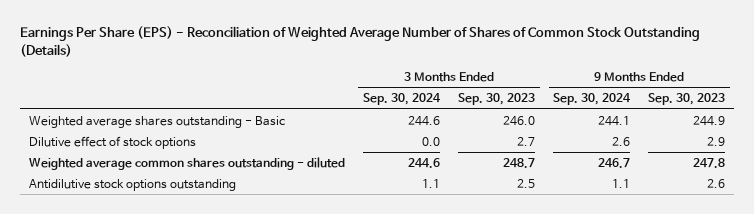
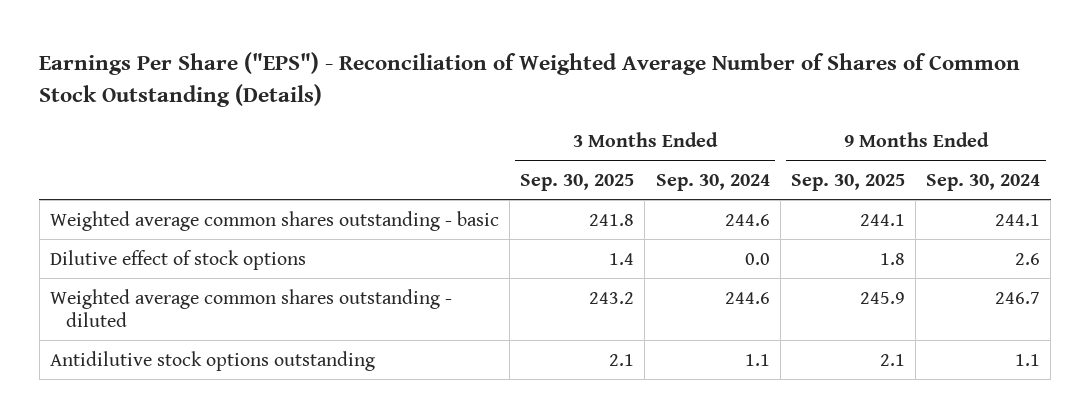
- Earnings Per Share (EPS) - Reconciliation of Weighted Average Number of Shares of Common Stock Outstanding (Details)
+ Earnings Per Share ("EPS") - Reconciliation of Weighted Average Number of Shares of Common Stock Outstanding (Details)
- | 3 Months Ended Sep. 30, 2024 | 3 Months Ended Sep. 30, 2023 | 9 Months Ended Sep. 30, 2024 | 9 Months Ended Sep. 30, 2023
+ | 3 Months Ended Sep. 30, 2025 | 3 Months Ended Sep. 30, 2024 | 9 Months Ended Sep. 30, 2025 | 9 Months Ended Sep. 30, 2024
- Weighted average shares outstanding - Basic | 244.6 | 246.0 | 244.1 | 244.9
+ Weighted average common shares outstanding - basic | 241.8 | 244.6 | 244.1 | 244.1

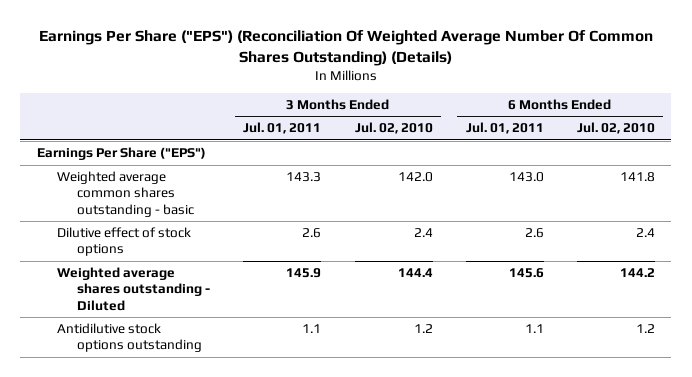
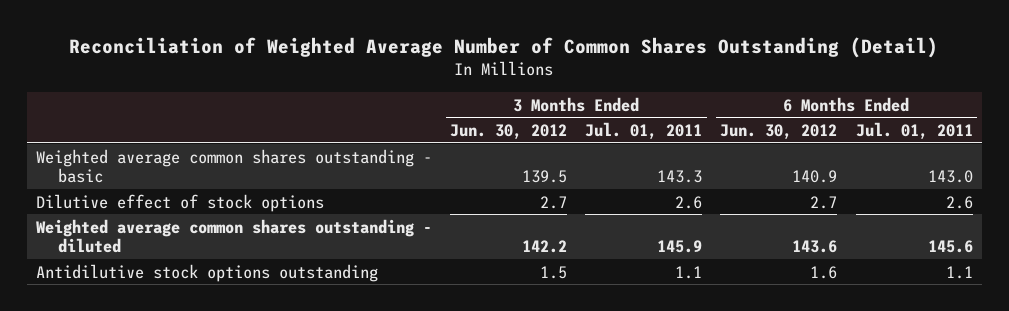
- Earnings Per Share ("EPS") (Reconciliation Of Weighted Average Number Of Common Shares Outstanding) (Details)
+ Reconciliation of Weighted Average Number of Common Shares Outstanding (Detail)
- | 3 Months Ended Jul. 01, 2011 | 3 Months Ended Jul. 02, 2010 | 6 Months Ended Jul. 01, 2011 | 6 Months Ended Jul. 02, 2010
+ | 3 Months Ended Jun. 30, 2012 | 3 Months Ended Jul. 01, 2011 | 6 Months Ended Jun. 30, 2012 | 6 Months Ended Jul. 01, 2011
- Earnings Per Share ("EPS")
- Weighted average shares outstanding - Diluted | 145.9 | 144.4 | 145.6 | 144.2
+ Weighted average common shares outstanding - diluted | 142.2 | 145.9 | 143.6 | 145.6

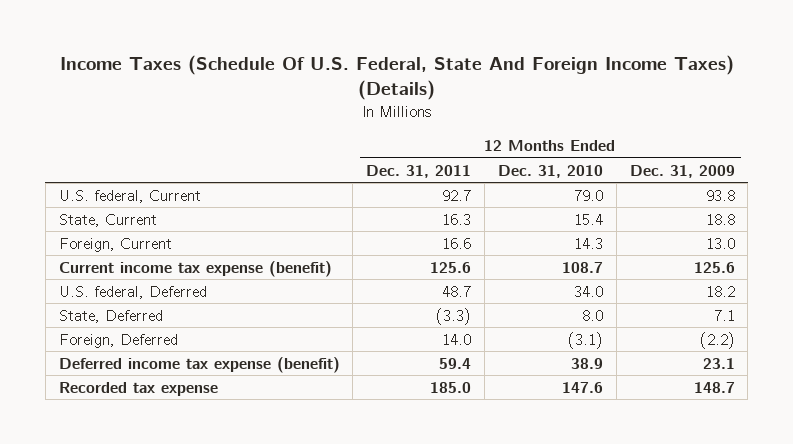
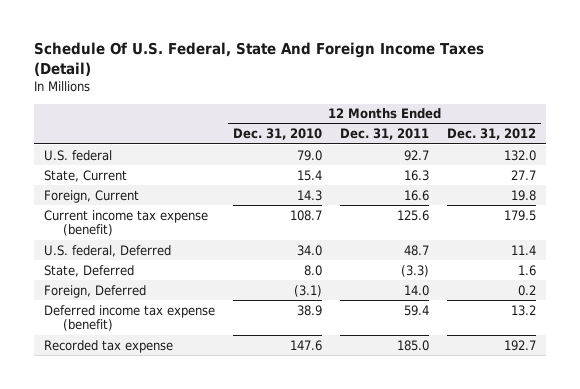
- Income Taxes (Schedule Of U.S. Federal, State And Foreign Income Taxes) (Details)
+ Schedule Of U.S. Federal, State And Foreign Income Taxes (Detail)
- | 12 Months Ended Dec. 31, 2011 | 12 Months Ended Dec. 31, 2010 | 12 Months Ended Dec. 31, 2009
+ | 12 Months Ended Dec. 31, 2010 | 12 Months Ended Dec. 31, 2011 | 12 Months Ended Dec. 31, 2012
- U.S. federal, Current | 92.7 | 79.0 | 93.8
+ U.S. federal | 79.0 | 92.7 | 132.0

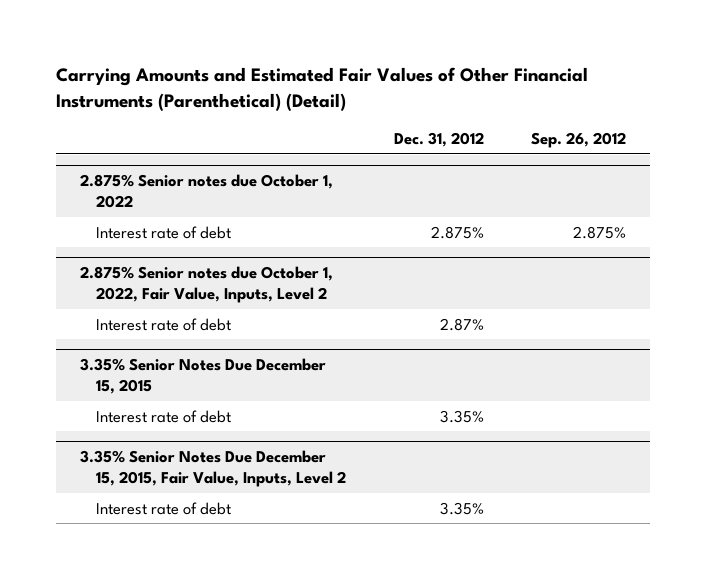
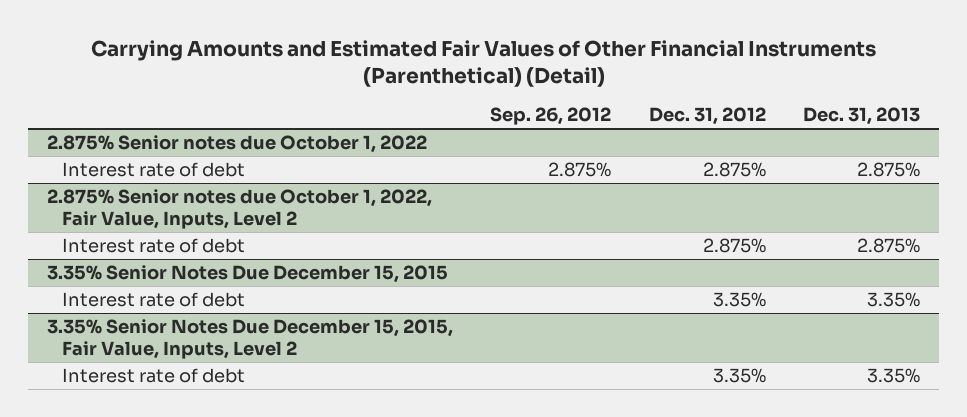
- | Dec. 31, 2012 | Sep. 26, 2012
+ | Sep. 26, 2012 | Dec. 31, 2012 | Dec. 31, 2013
@ 2.875% Senior notes due October 1, 2022, Fair Value, Inputs, Level 2
- Interest rate of debt | 2.87% |
+ Interest rate of debt | | 2.875% | 2.875%

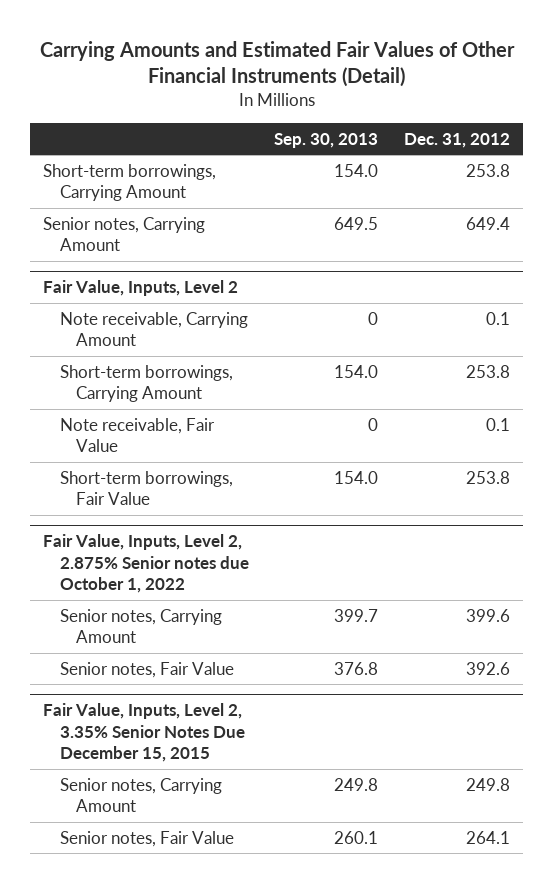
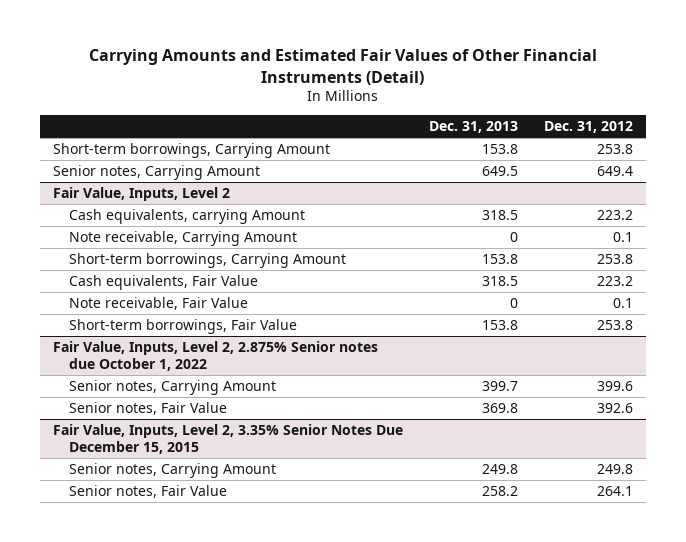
- | Sep. 30, 2013 | Dec. 31, 2012
+ | Dec. 31, 2013 | Dec. 31, 2012
@ Fair Value, Inputs, Level 2
+ Cash equivalents, carrying Amount | 318.5 | 223.2
+ Cash equivalents, Fair Value | 318.5 | 223.2

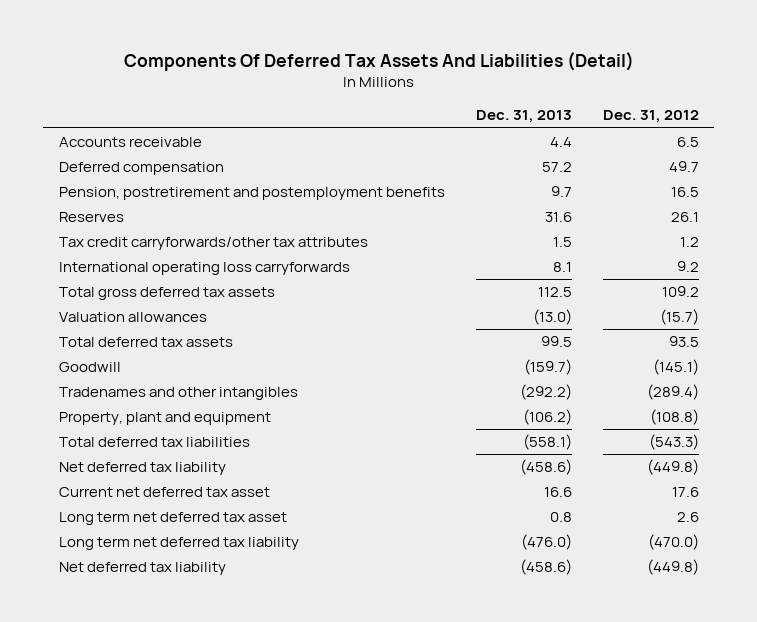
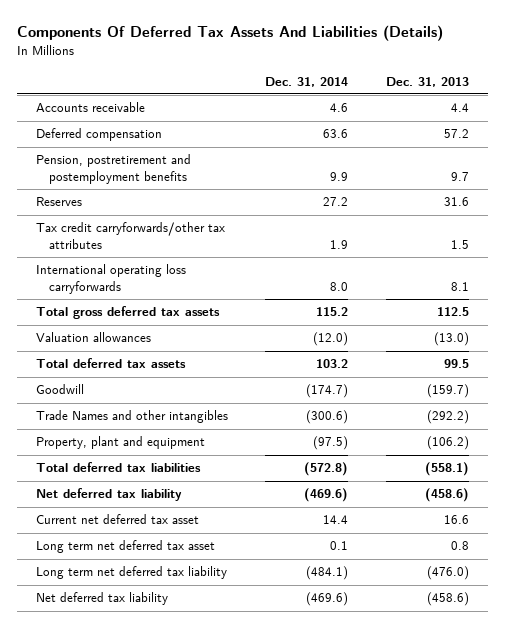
- Components Of Deferred Tax Assets And Liabilities (Detail)
+ Components Of Deferred Tax Assets And Liabilities (Details)
- | Dec. 31, 2013 | Dec. 31, 2012
+ | Dec. 31, 2014 | Dec. 31, 2013
- Tradenames and other intangibles | (292.2) | (289.4)
+ Trade Names and other intangibles | (300.6) | (292.2)

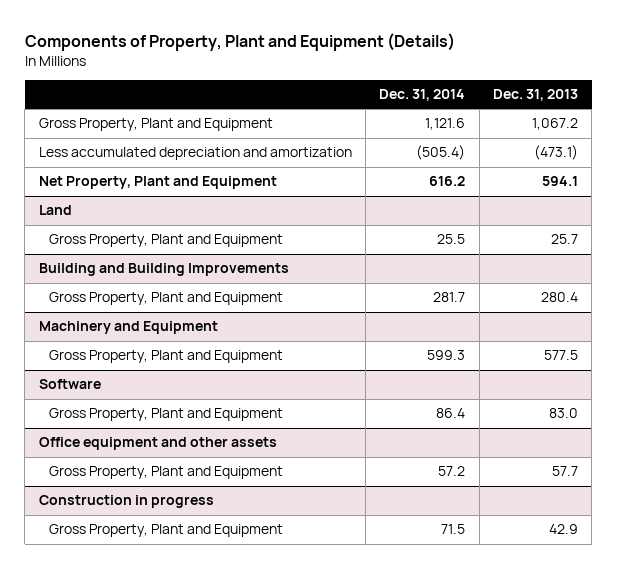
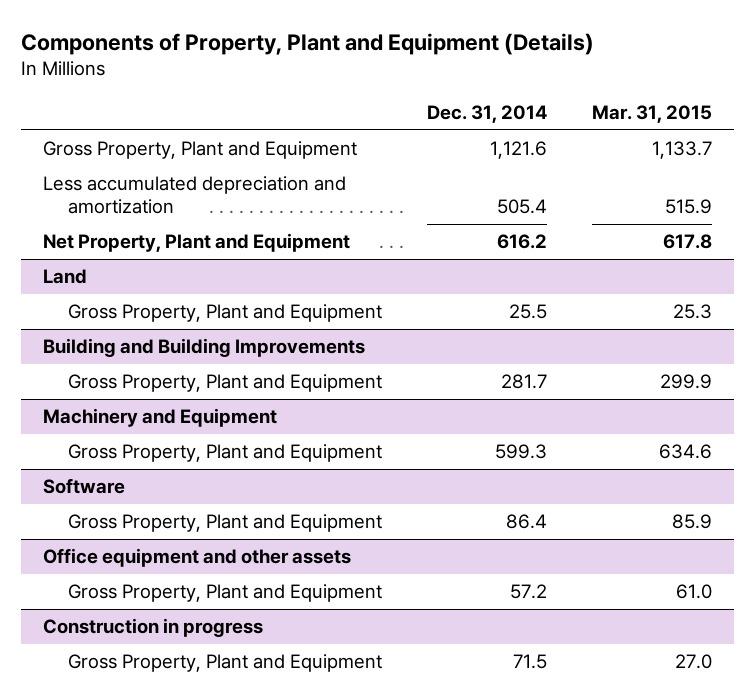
- | Dec. 31, 2014 | Dec. 31, 2013
+ | Dec. 31, 2014 | Mar. 31, 2015
- Less accumulated depreciation and amortization | (505.4) | (473.1)
+ Less accumulated depreciation and amortization | 505.4 | 515.9

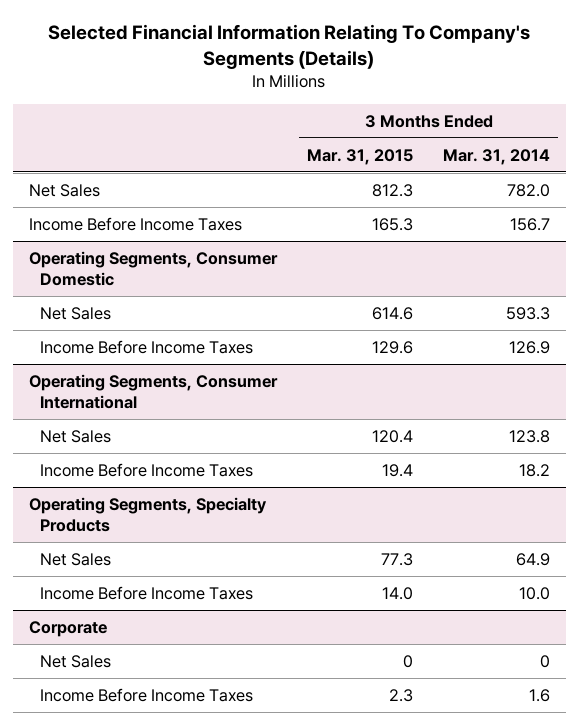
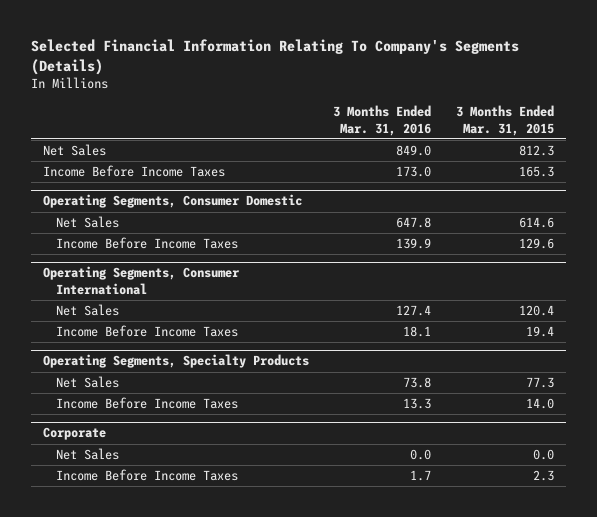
- | 3 Months Ended Mar. 31, 2015 | 3 Months Ended Mar. 31, 2014
+ | 3 Months Ended Mar. 31, 2016 | 3 Months Ended Mar. 31, 2015
@ Corporate
- Net Sales | 0 | 0
+ Net Sales | 0.0 | 0.0

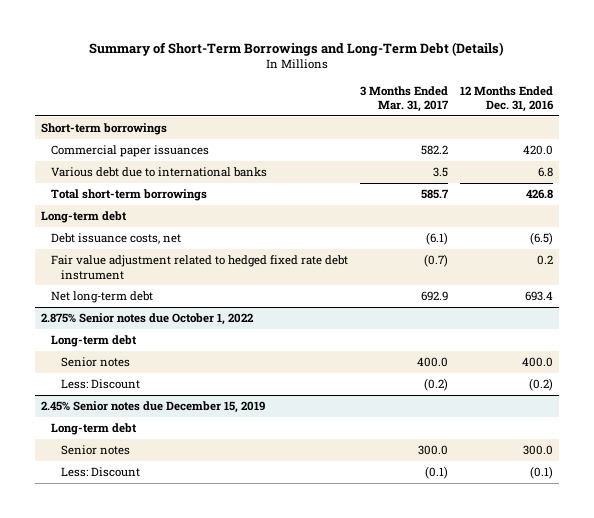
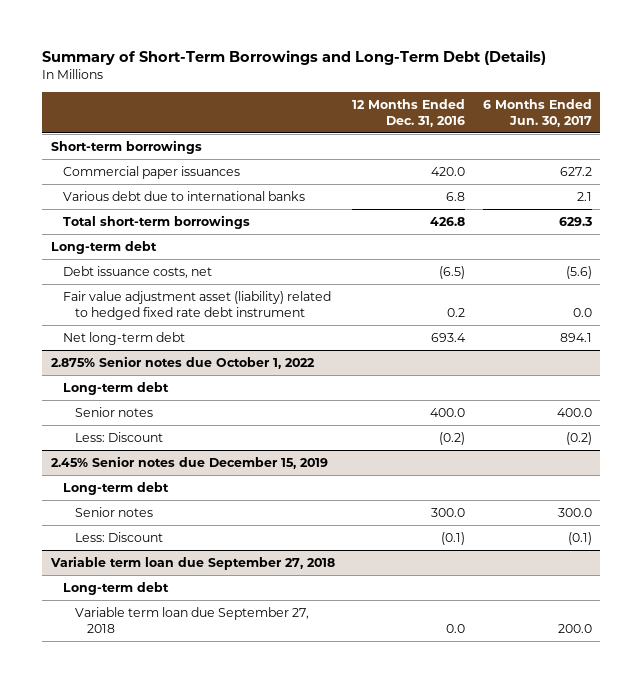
- | 3 Months Ended Mar. 31, 2017 | 12 Months Ended Dec. 31, 2016
+ | 12 Months Ended Dec. 31, 2016 | 6 Months Ended Jun. 30, 2017
- Fair value adjustment related to hedged fixed rate debt instrument | (0.7) | 0.2
+ Fair value adjustment asset (liability) related to hedged fixed rate debt instrument | 0.2 | 0.0
+ Variable term loan due September 27, 2018
+ Long-term debt
+ Variable term loan due September 27, 2018 | 0.0 | 200.0

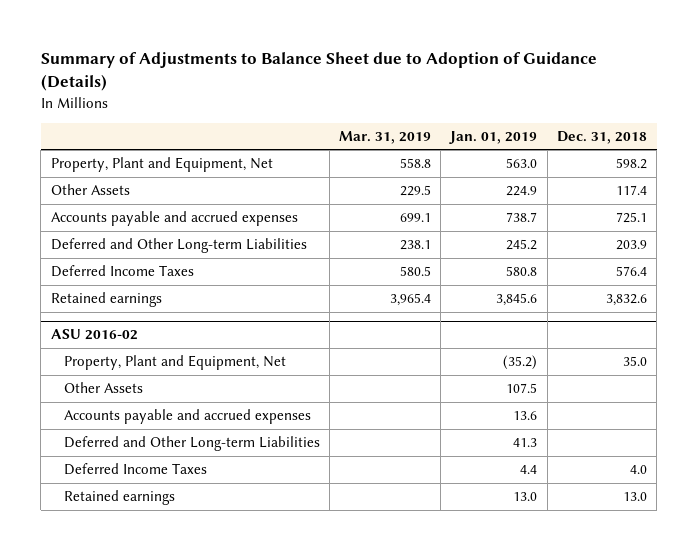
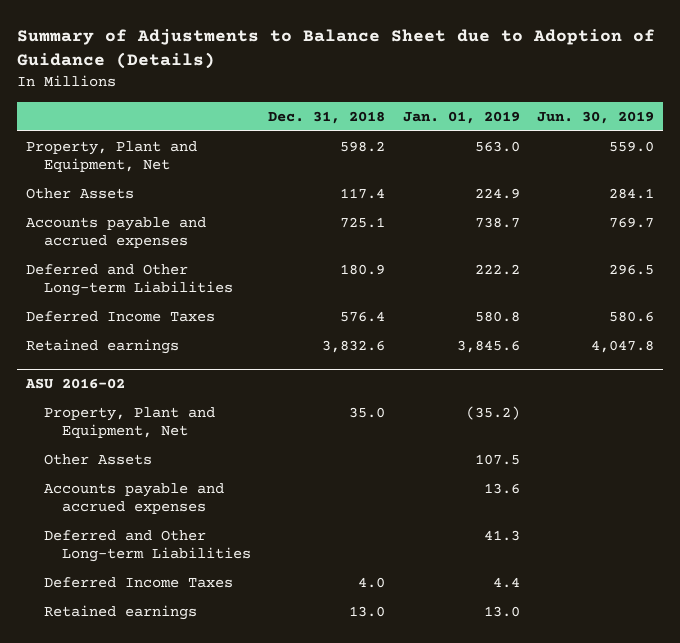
- | Mar. 31, 2019 | Jan. 01, 2019 | Dec. 31, 2018
+ | Dec. 31, 2018 | Jan. 01, 2019 | Jun. 30, 2019
- Deferred and Other Long-term Liabilities | 238.1 | 245.2 | 203.9
+ Deferred and Other Long-term Liabilities | 180.9 | 222.2 | 296.5

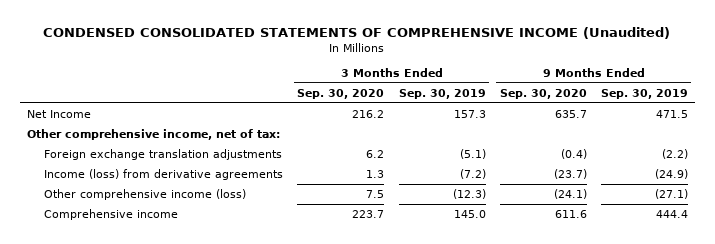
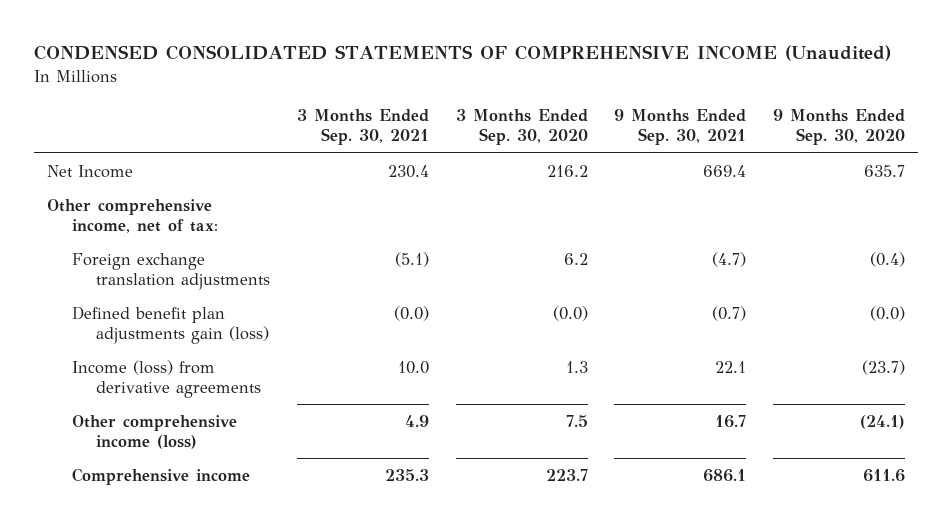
- | 3 Months Ended Sep. 30, 2020 | 3 Months Ended Sep. 30, 2019 | 9 Months Ended Sep. 30, 2020 | 9 Months Ended Sep. 30, 2019
+ | 3 Months Ended Sep. 30, 2021 | 3 Months Ended Sep. 30, 2020 | 9 Months Ended Sep. 30, 2021 | 9 Months Ended Sep. 30, 2020
+ Defined benefit plan adjustments gain (loss) | (0.0) | (0.0) | (0.7) | (0.0)

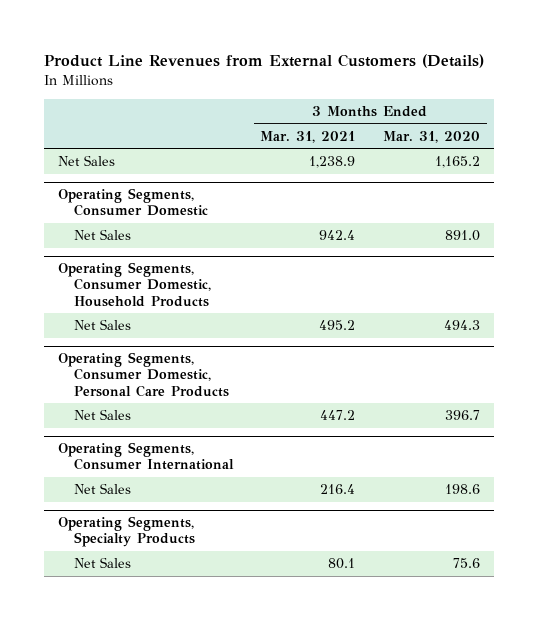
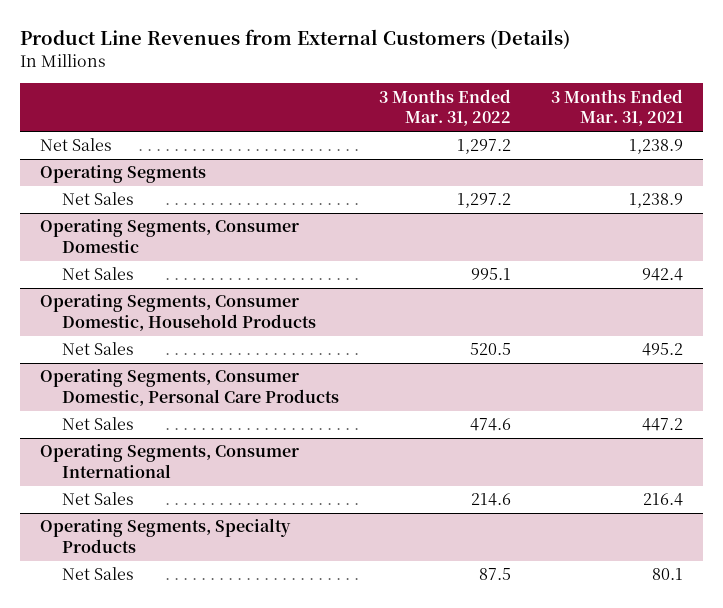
- | 3 Months Ended Mar. 31, 2021 | 3 Months Ended Mar. 31, 2020
+ | 3 Months Ended Mar. 31, 2022 | 3 Months Ended Mar. 31, 2021
+ Operating Segments
+ Net Sales | 1,297.2 | 1,238.9

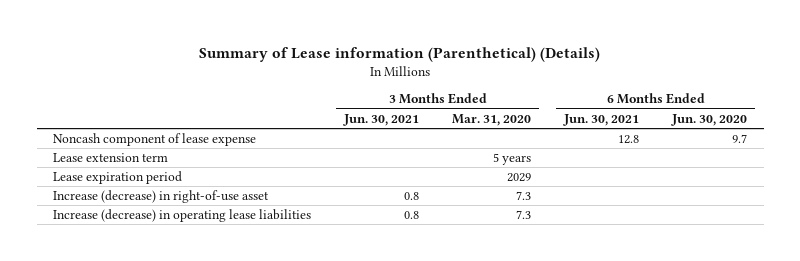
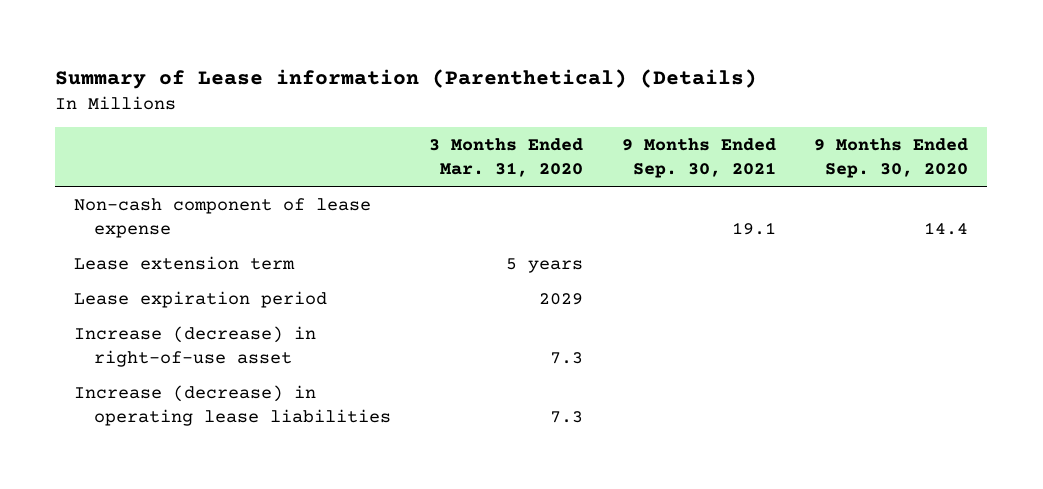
- | 3 Months Ended Jun. 30, 2021 | 3 Months Ended Mar. 31, 2020 | 6 Months Ended Jun. 30, 2021 | 6 Months Ended Jun. 30, 2020
+ | 3 Months Ended Mar. 31, 2020 | 9 Months Ended Sep. 30, 2021 | 9 Months Ended Sep. 30, 2020
- Noncash component of lease expense | | | 12.8 | 9.7
+ Non-cash component of lease expense | | 19.1 | 14.4

